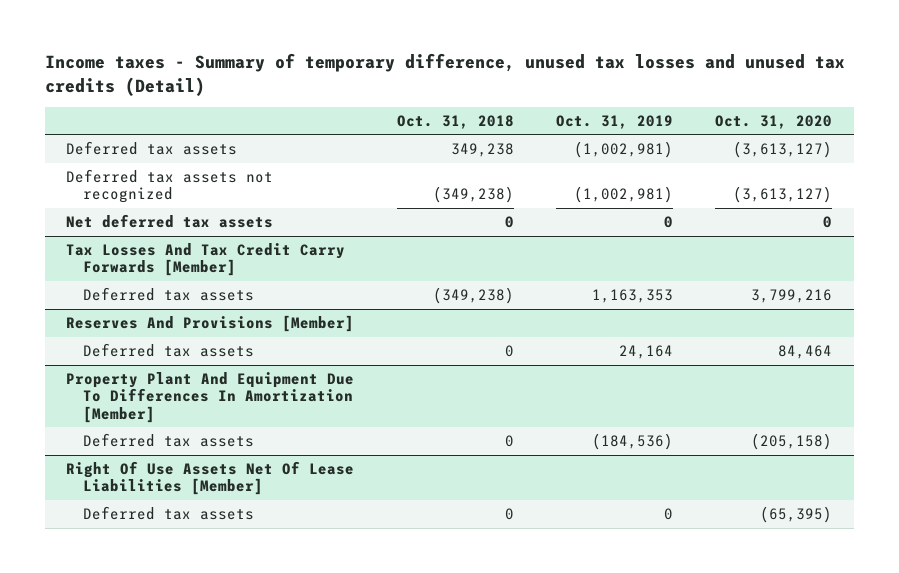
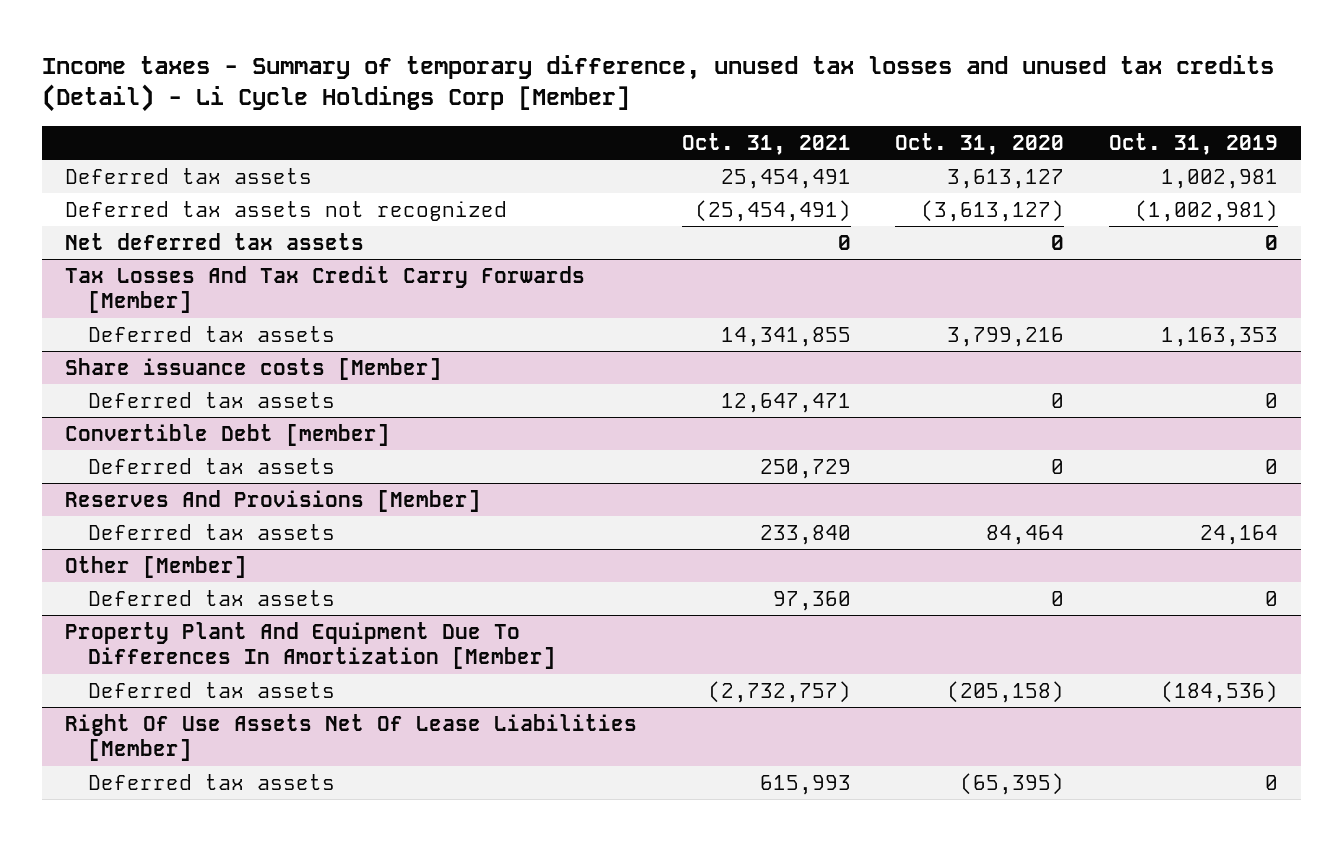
- Income taxes - Summary of temporary difference, unused tax losses and unused tax credits (Detail)
+ Income taxes - Summary of temporary difference, unused tax losses and unused tax credits (Detail) - Li Cycle Holdings Corp [Member]
- | Oct. 31, 2018 | Oct. 31, 2019 | Oct. 31, 2020
+ | Oct. 31, 2021 | Oct. 31, 2020 | Oct. 31, 2019
- Deferred tax assets | 349,238 | (1,002,981) | (3,613,127)
+ Deferred tax assets | 25,454,491 | 3,613,127 | 1,002,981
+ Share issuance costs [Member]
+ Deferred tax assets | 12,647,471 | 0 | 0
+ Convertible Debt [member]
+ Deferred tax assets | 250,729 | 0 | 0
+ Other [Member]
+ Deferred tax assets | 97,360 | 0 | 0

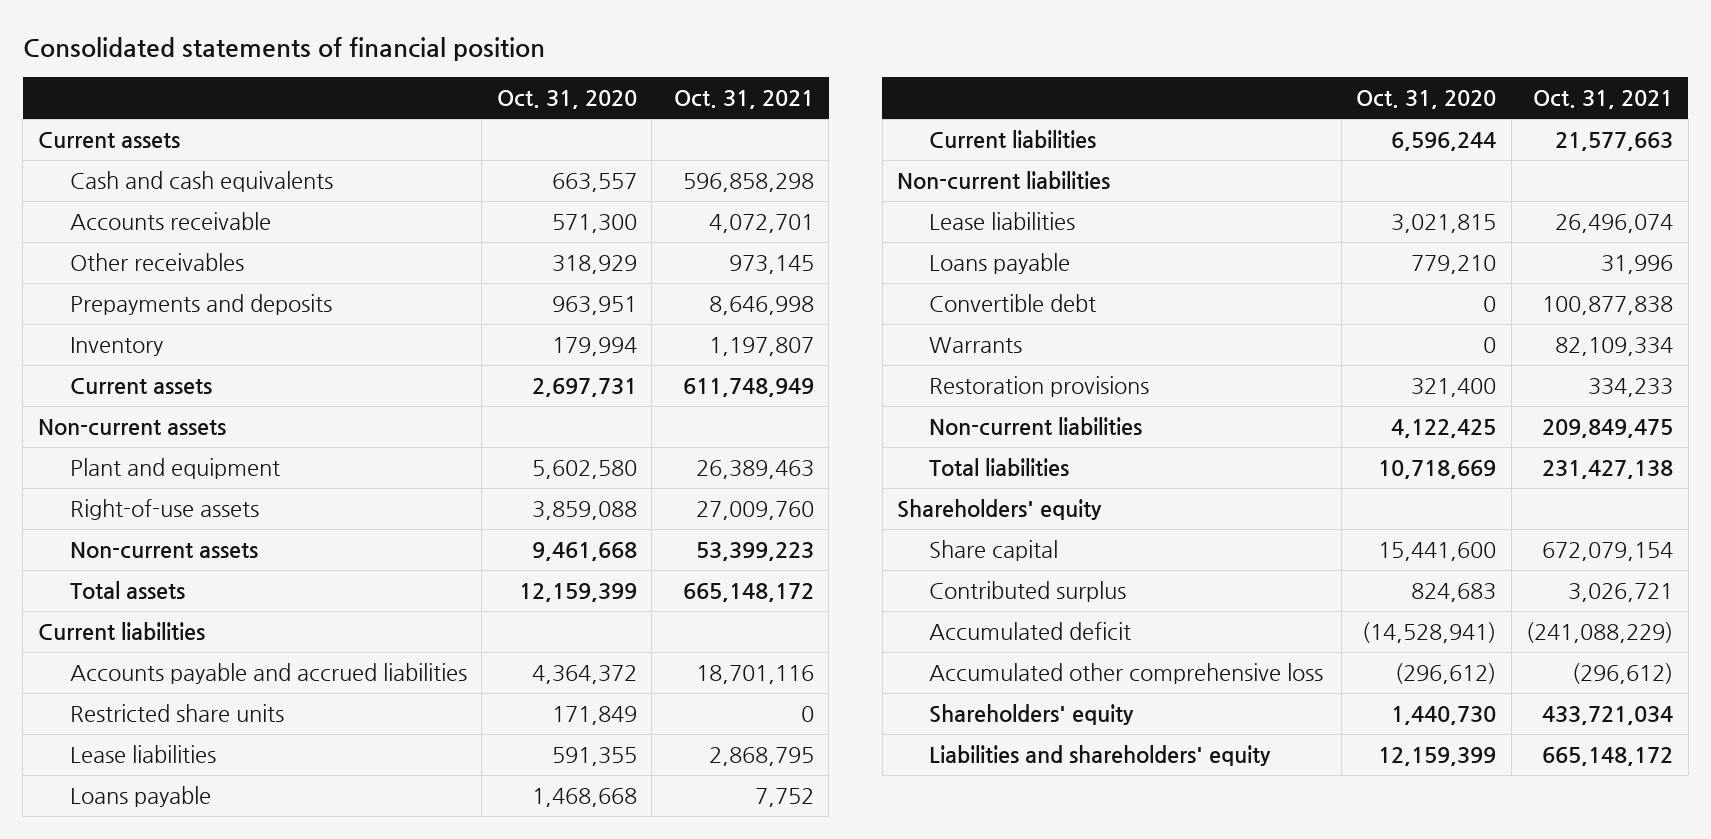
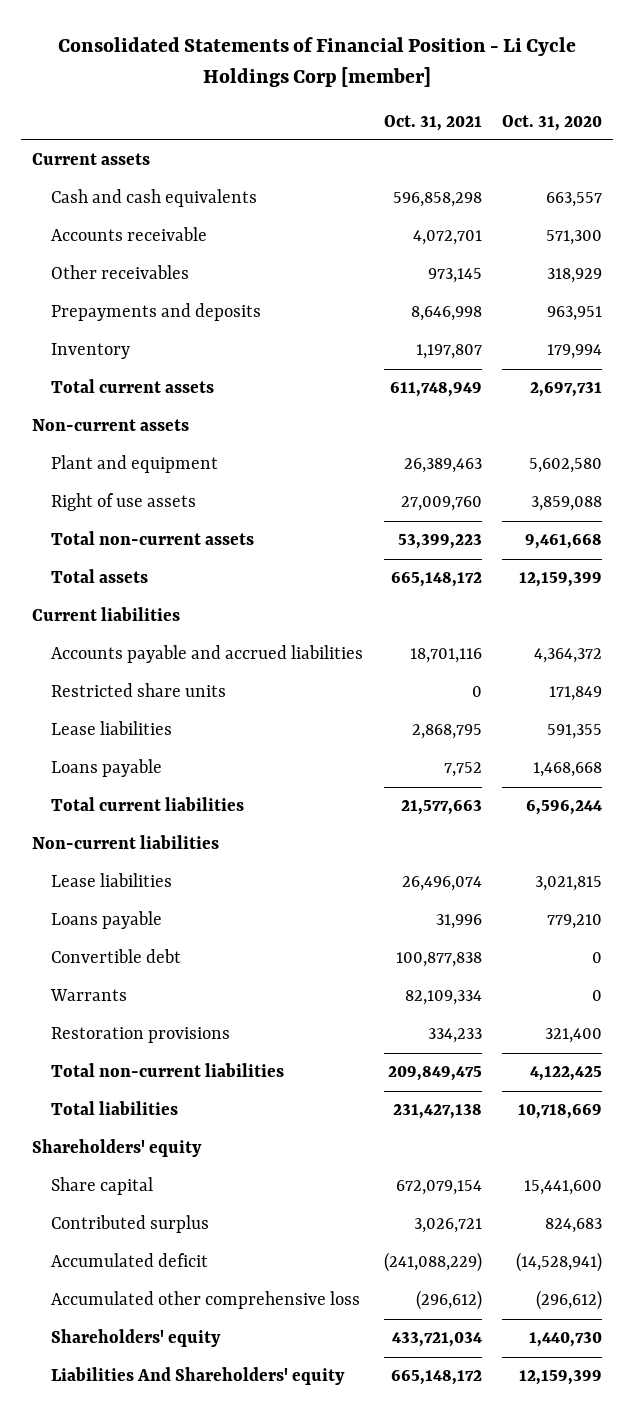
- Consolidated statements of financial position
+ Consolidated Statements of Financial Position - Li Cycle Holdings Corp [member]
- | Oct. 31, 2020 | Oct. 31, 2021
+ | Oct. 31, 2021 | Oct. 31, 2020
- Current assets | 2,697,731 | 611,748,949
+ Total current assets | 611,748,949 | 2,697,731
- Right-of-use assets | 3,859,088 | 27,009,760
- Non-current assets | 9,461,668 | 53,399,223
+ Right of use assets | 27,009,760 | 3,859,088
+ Total non-current assets | 53,399,223 | 9,461,668
- Current liabilities | 6,596,244 | 21,577,663
+ Total current liabilities | 21,577,663 | 6,596,244
- Non-current liabilities | 4,122,425 | 209,849,475
+ Total non-current liabilities | 209,849,475 | 4,122,425
- Liabilities and shareholders' equity | 12,159,399 | 665,148,172
+ Liabilities And Shareholders' equity | 665,148,172 | 12,159,399

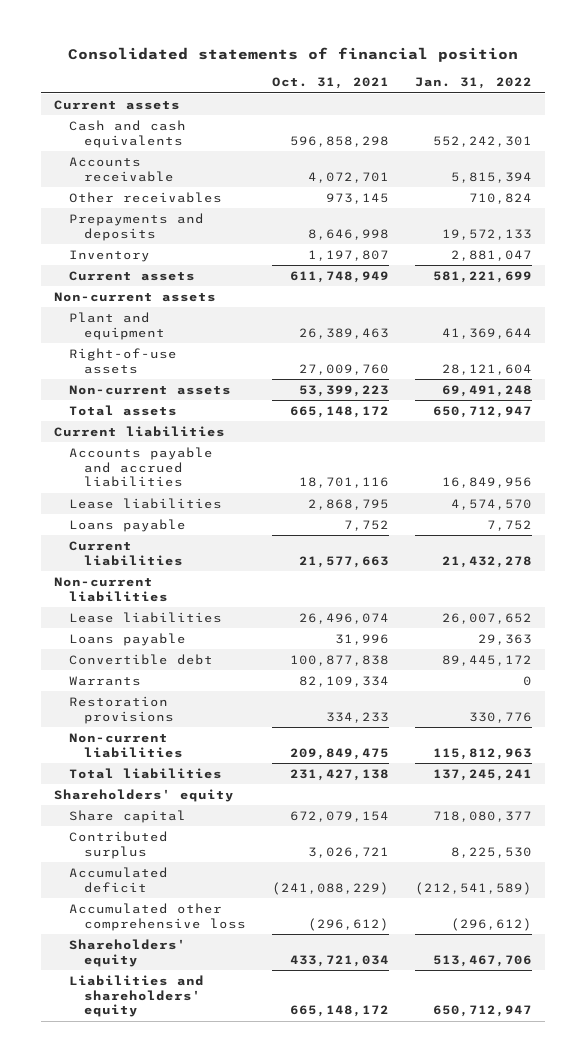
- Consolidated Statements of Financial Position - Li Cycle Holdings Corp [member]
+ Consolidated statements of financial position
- | Oct. 31, 2021 | Oct. 31, 2020
+ | Oct. 31, 2021 | Jan. 31, 2022
- Total current assets | 611,748,949 | 2,697,731
+ Current assets | 611,748,949 | 581,221,699
- Right of use assets | 27,009,760 | 3,859,088
- Total non-current assets | 53,399,223 | 9,461,668
+ Right-of-use assets | 27,009,760 | 28,121,604
+ Non-current assets | 53,399,223 | 69,491,248
- Restricted share units | 0 | 171,849
- Total current liabilities | 21,577,663 | 6,596,244
+ Current liabilities | 21,577,663 | 21,432,278
- Total non-current liabilities | 209,849,475 | 4,122,425
+ Non-current liabilities | 209,849,475 | 115,812,963
- Liabilities And Shareholders' equity | 665,148,172 | 12,159,399
+ Liabilities and shareholders' equity | 665,148,172 | 650,712,947

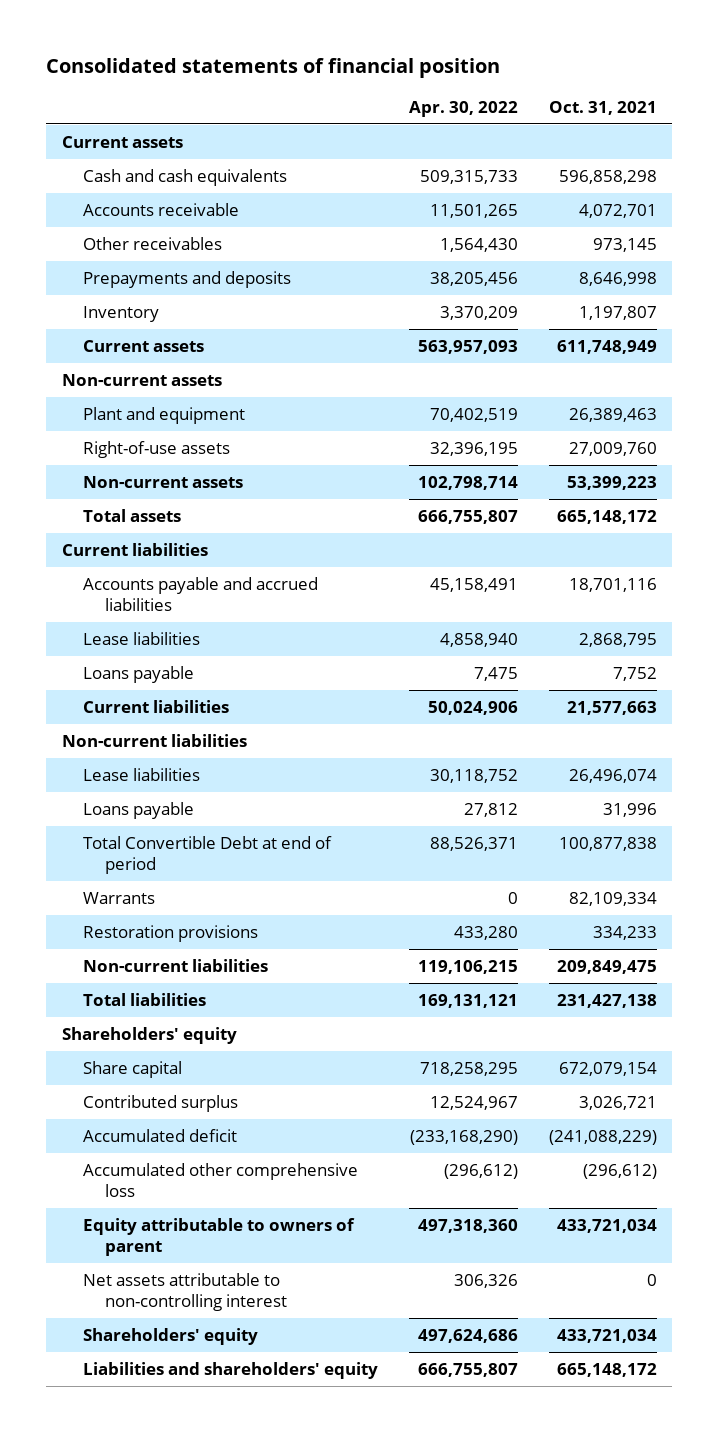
- | Oct. 31, 2021 | Jan. 31, 2022
+ | Apr. 30, 2022 | Oct. 31, 2021
- Convertible debt | 100,877,838 | 89,445,172
+ Total Convertible Debt at end of period | 88,526,371 | 100,877,838
+ Equity attributable to owners of parent | 497,318,360 | 433,721,034
+ Net assets attributable to non-controlling interest | 306,326 | 0

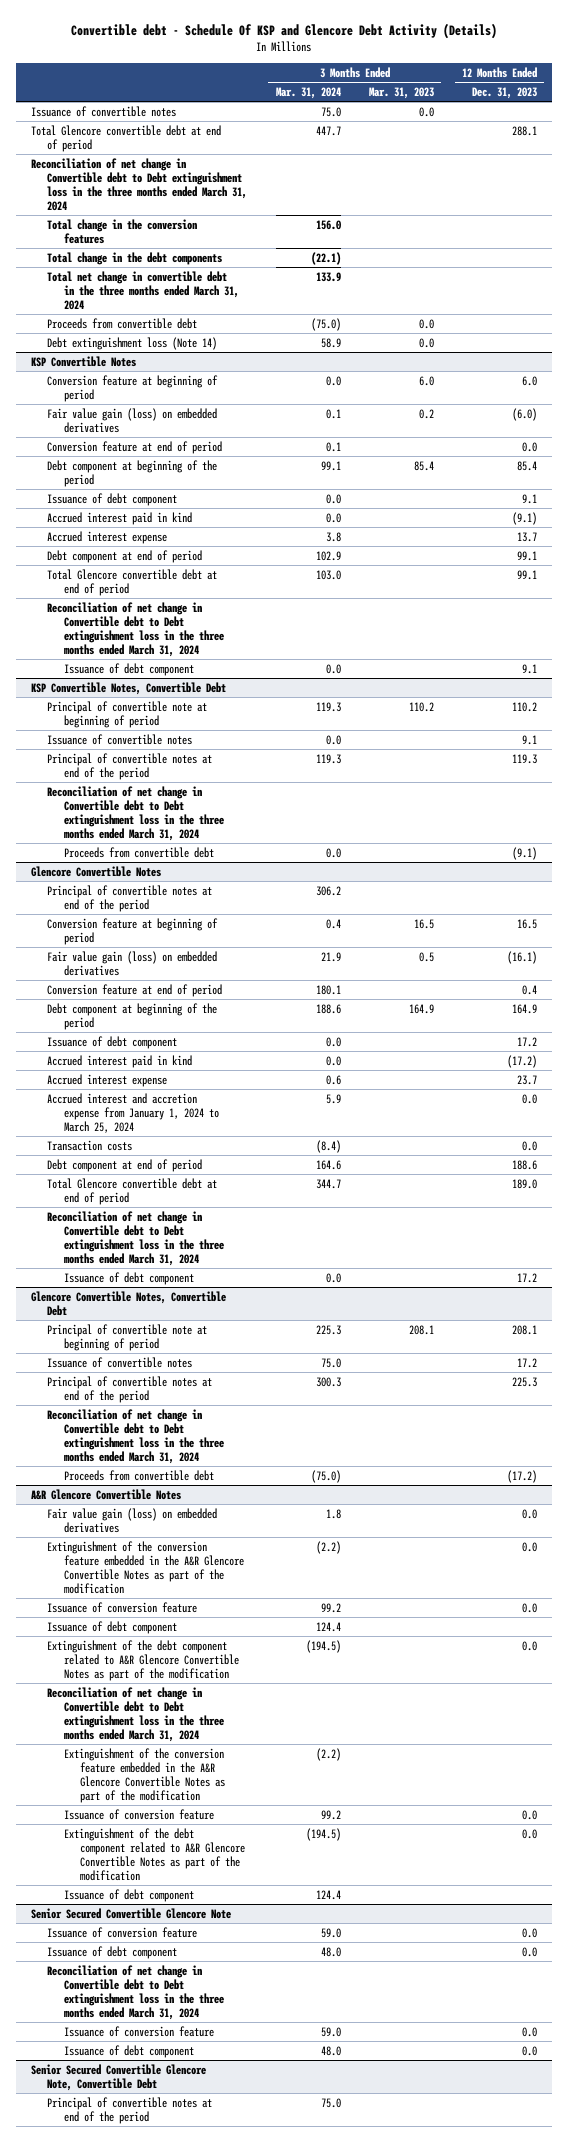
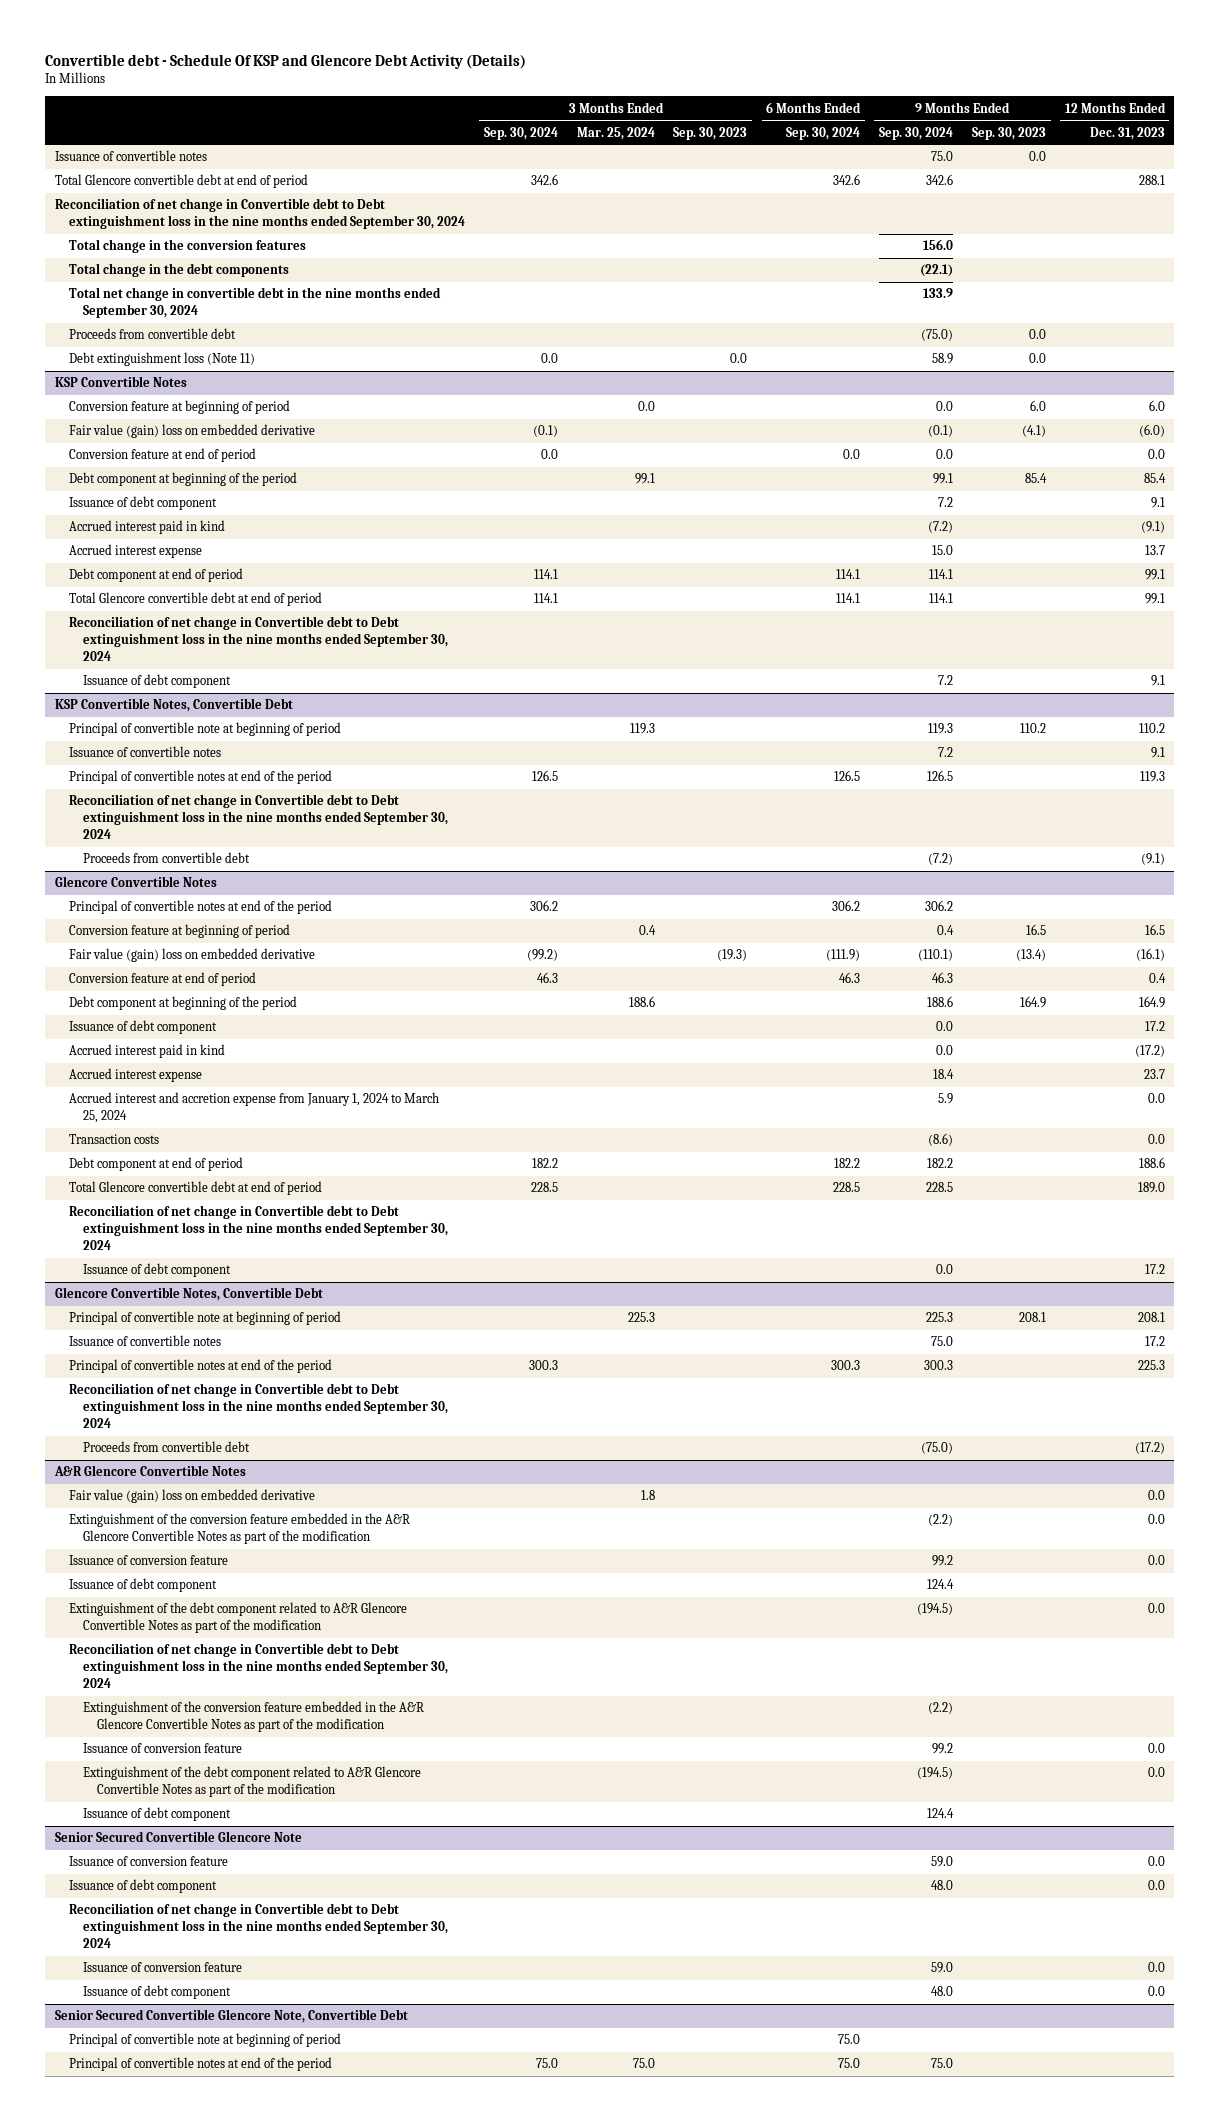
- | 3 Months Ended Mar. 31, 2024 | 3 Months Ended Mar. 31, 2023 | 12 Months Ended Dec. 31, 2023
+ | 3 Months Ended Sep. 30, 2024 | 3 Months Ended Mar. 25, 2024 | 3 Months Ended Sep. 30, 2023 | 6 Months Ended Sep. 30, 2024 | 9 Months Ended Sep. 30, 2024 | 9 Months Ended Sep. 30, 2023 | 12 Months Ended Dec. 31, 2023
- Reconciliation of net change in Convertible debt to Debt extinguishment loss in the three months ended March 31, 2024
+ Reconciliation of net change in Convertible debt to Debt extinguishment loss in the nine months ended September 30, 2024
- Total net change in convertible debt in the three months ended March 31, 2024 | 133.9 | |
+ Total net change in convertible debt in the nine months ended September 30, 2024 | | | | | 133.9 | |
- Debt extinguishment loss (Note 14) | 58.9 | 0.0 |
+ Debt extinguishment loss (Note 11) | 0.0 | | 0.0 | | 58.9 | 0.0 |
@ KSP Convertible Notes
- Fair value gain (loss) on embedded derivatives | 0.1 | 0.2 | (6.0)
+ Fair value (gain) loss on embedded derivative | (0.1) | | | | (0.1) | (4.1) | (6.0)
- Reconciliation of net change in Convertible debt to Debt extinguishment loss in the three months ended March 31, 2024
+ Reconciliation of net change in Convertible debt to Debt extinguishment loss in the nine months ended September 30, 2024
@ KSP Convertible Notes, Convertible Debt
- Reconciliation of net change in Convertible debt to Debt extinguishment loss in the three months ended March 31, 2024
+ Reconciliation of net change in Convertible debt to Debt extinguishment loss in the nine months ended September 30, 2024
@ Glencore Convertible Notes
- Fair value gain (loss) on embedded derivatives | 21.9 | 0.5 | (16.1)
+ Fair value (gain) loss on embedded derivative | (99.2) | | (19.3) | (111.9) | (110.1) | (13.4) | (16.1)
- Reconciliation of net change in Convertible debt to Debt extinguishment loss in the three months ended March 31, 2024
+ Reconciliation of net change in Convertible debt to Debt extinguishment loss in the nine months ended September 30, 2024
@ Glencore Convertible Notes, Convertible Debt
- Reconciliation of net change in Convertible debt to Debt extinguishment loss in the three months ended March 31, 2024
+ Reconciliation of net change in Convertible debt to Debt extinguishment loss in the nine months ended September 30, 2024
@ A&R Glencore Convertible Notes
- Fair value gain (loss) on embedded derivatives | 1.8 | | 0.0
+ Fair value (gain) loss on embedded derivative | | 1.8 | | | | | 0.0
- Reconciliation of net change in Convertible debt to Debt extinguishment loss in the three months ended March 31, 2024
+ Reconciliation of net change in Convertible debt to Debt extinguishment loss in the nine months ended September 30, 2024
@ Senior Secured Convertible Glencore Note
- Reconciliation of net change in Convertible debt to Debt extinguishment loss in the three months ended March 31, 2024
+ Reconciliation of net change in Convertible debt to Debt extinguishment loss in the nine months ended September 30, 2024
@ Senior Secured Convertible Glencore Note, Convertible Debt
+ Principal of convertible note at beginning of period | | | | 75.0 | | |

